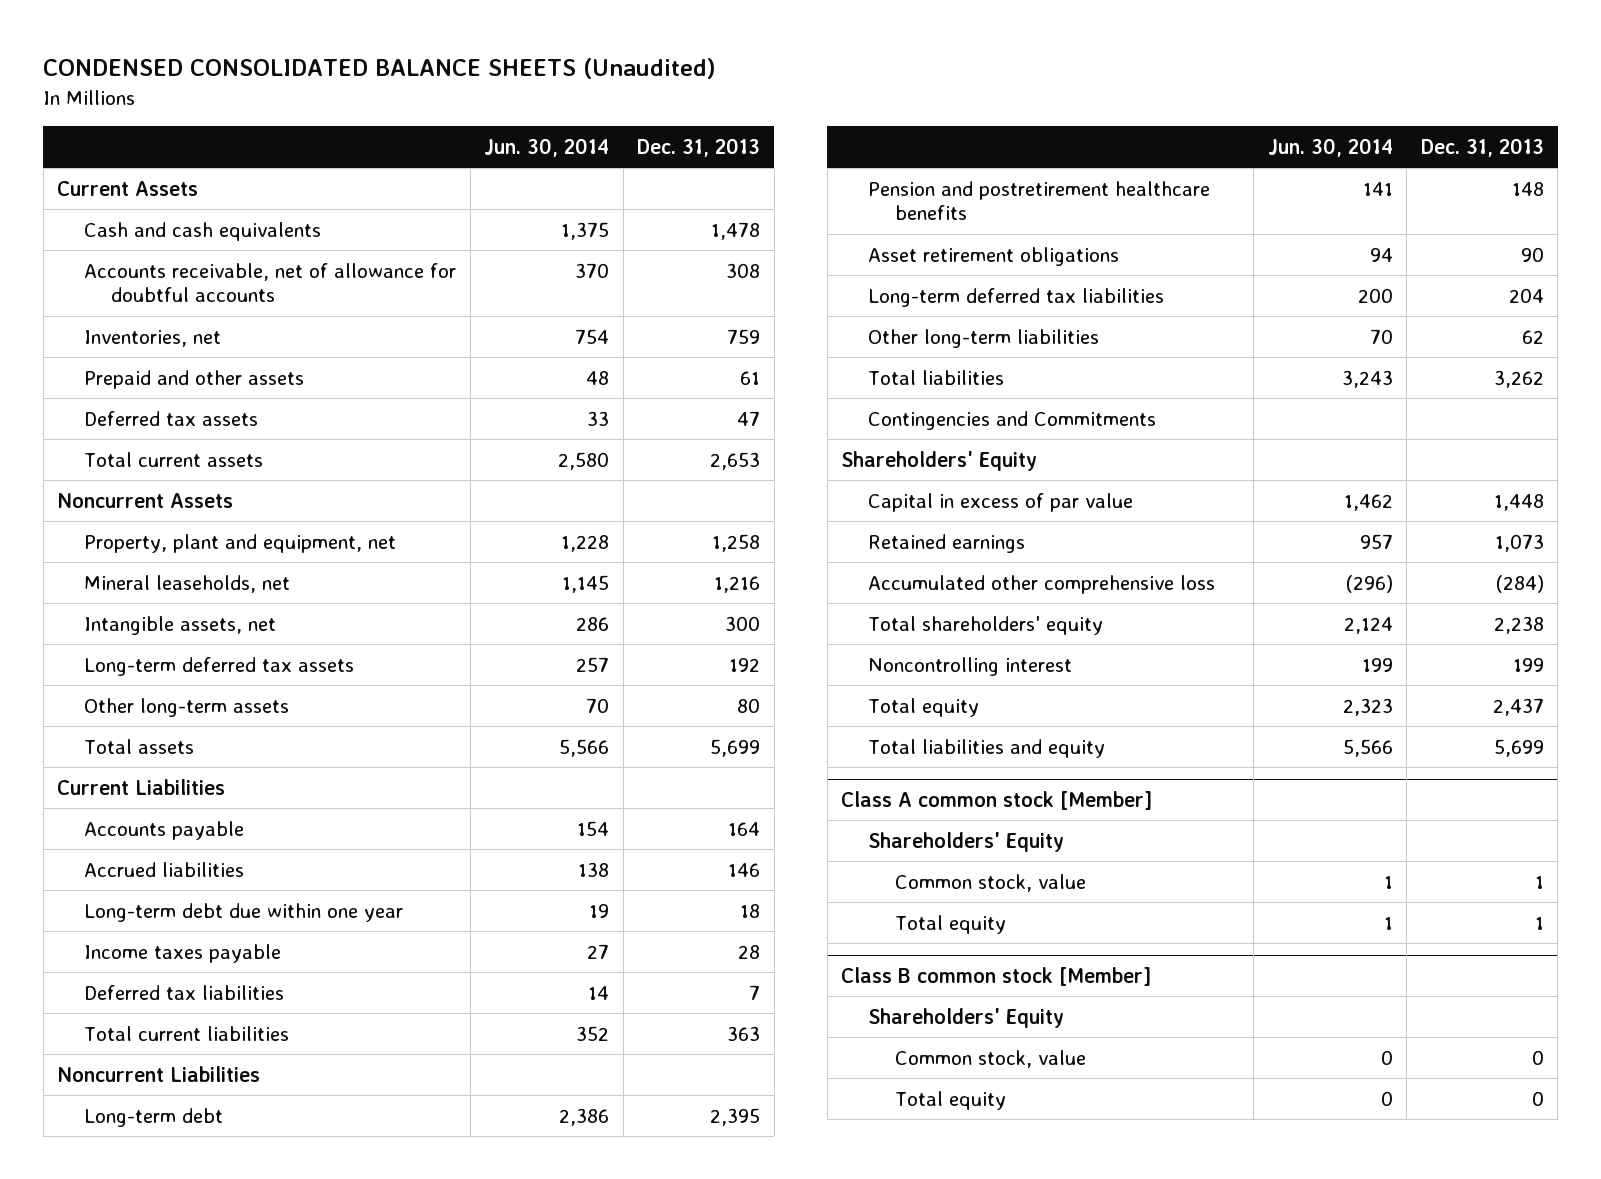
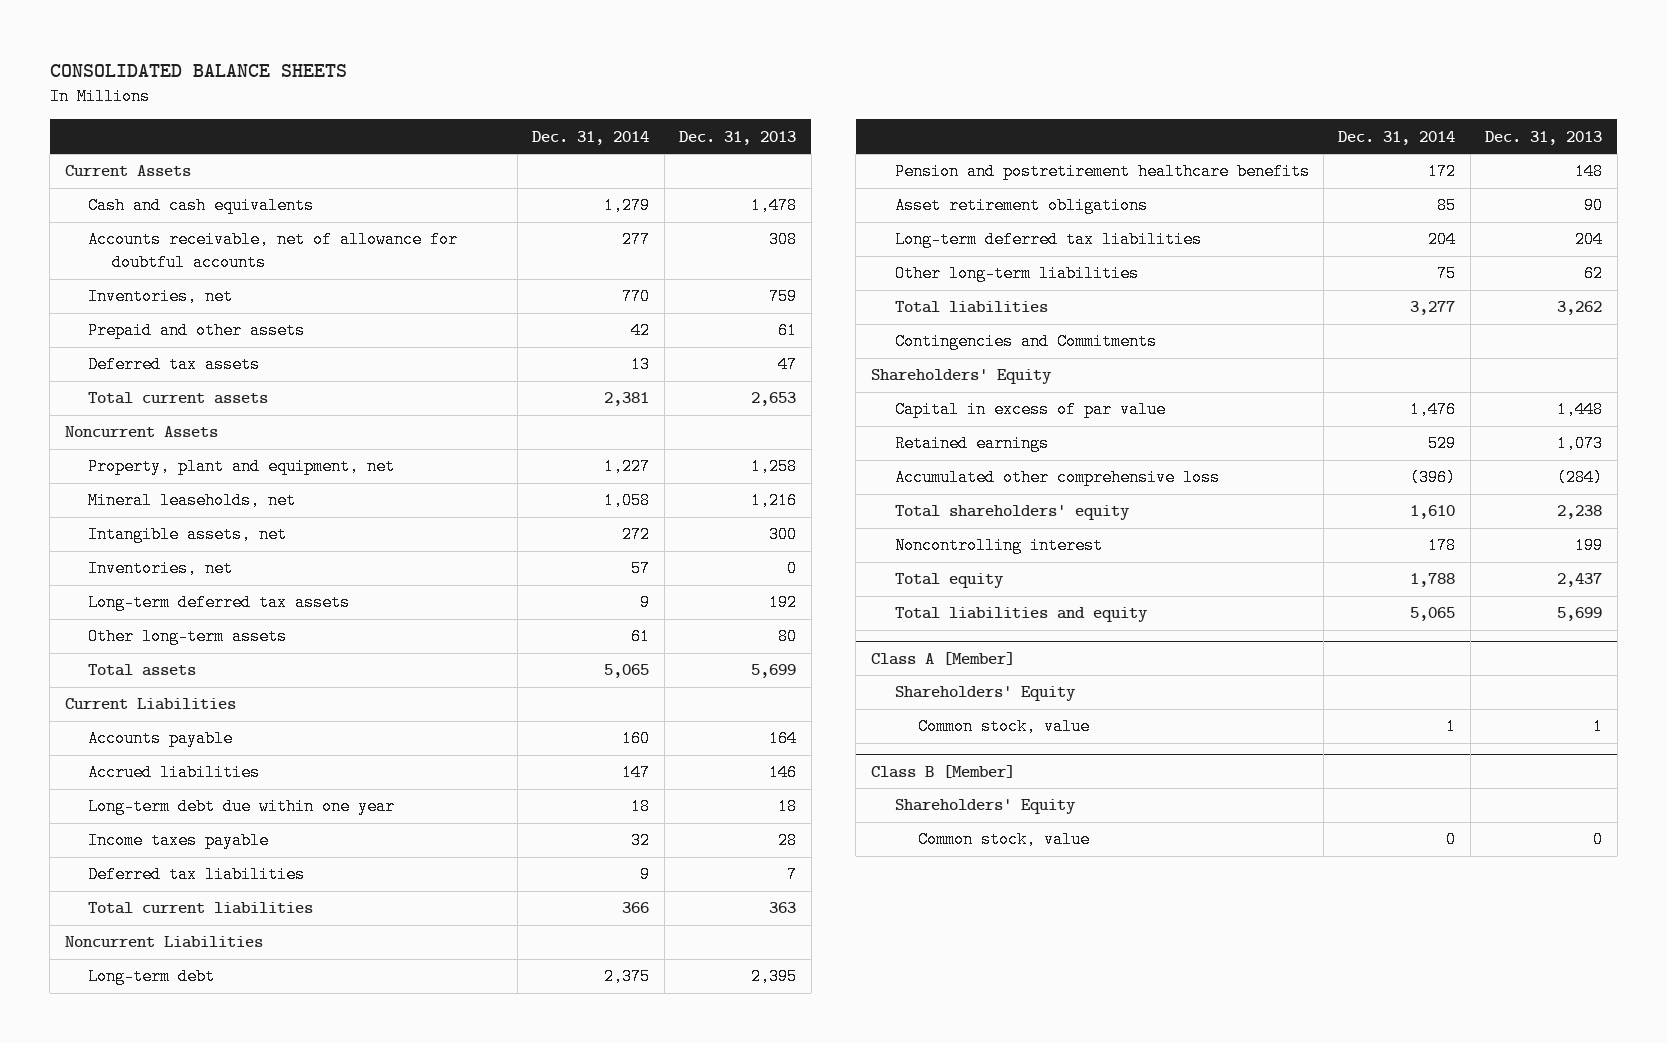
- CONDENSED CONSOLIDATED BALANCE SHEETS (Unaudited)
+ CONSOLIDATED BALANCE SHEETS
- | Jun. 30, 2014 | Dec. 31, 2013
+ | Dec. 31, 2014 | Dec. 31, 2013
+ Inventories, net | 57 | 0
- Class A common stock [Member]
+ Class A [Member]
- Total equity | 1 | 1
- Class B common stock [Member]
+ Class B [Member]
- Total equity | 0 | 0

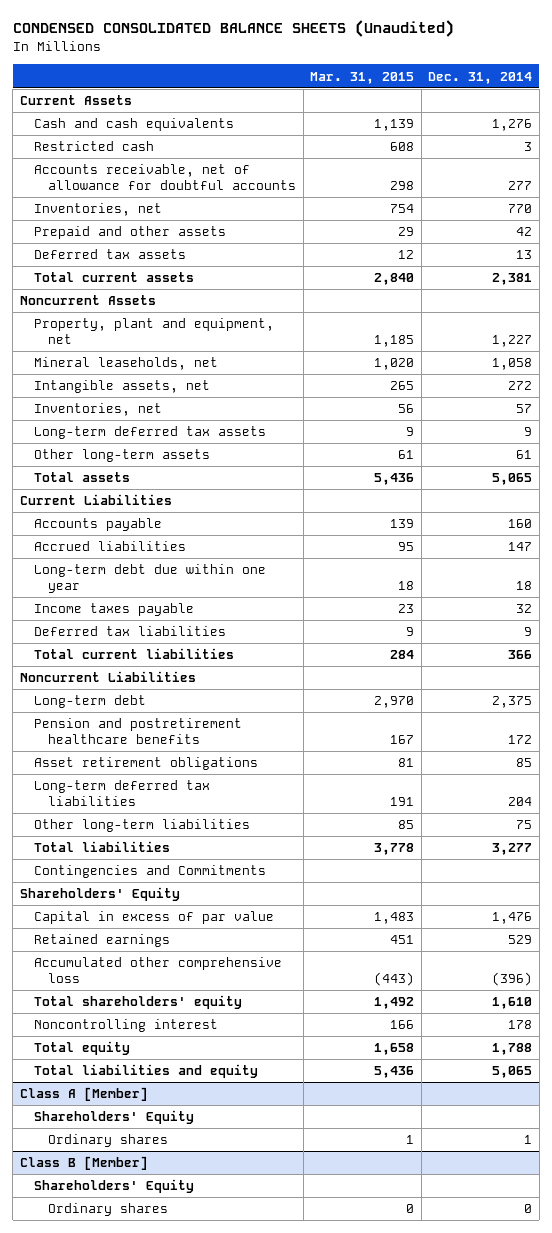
- CONSOLIDATED BALANCE SHEETS
+ CONDENSED CONSOLIDATED BALANCE SHEETS (Unaudited)
- | Dec. 31, 2014 | Dec. 31, 2013
+ | Mar. 31, 2015 | Dec. 31, 2014
- Cash and cash equivalents | 1,279 | 1,478
+ Cash and cash equivalents | 1,139 | 1,276
+ Restricted cash | 608 | 3
@ Class A [Member]
- Common stock, value | 1 | 1
+ Ordinary shares | 1 | 1
@ Class B [Member]
- Common stock, value | 0 | 0
+ Ordinary shares | 0 | 0

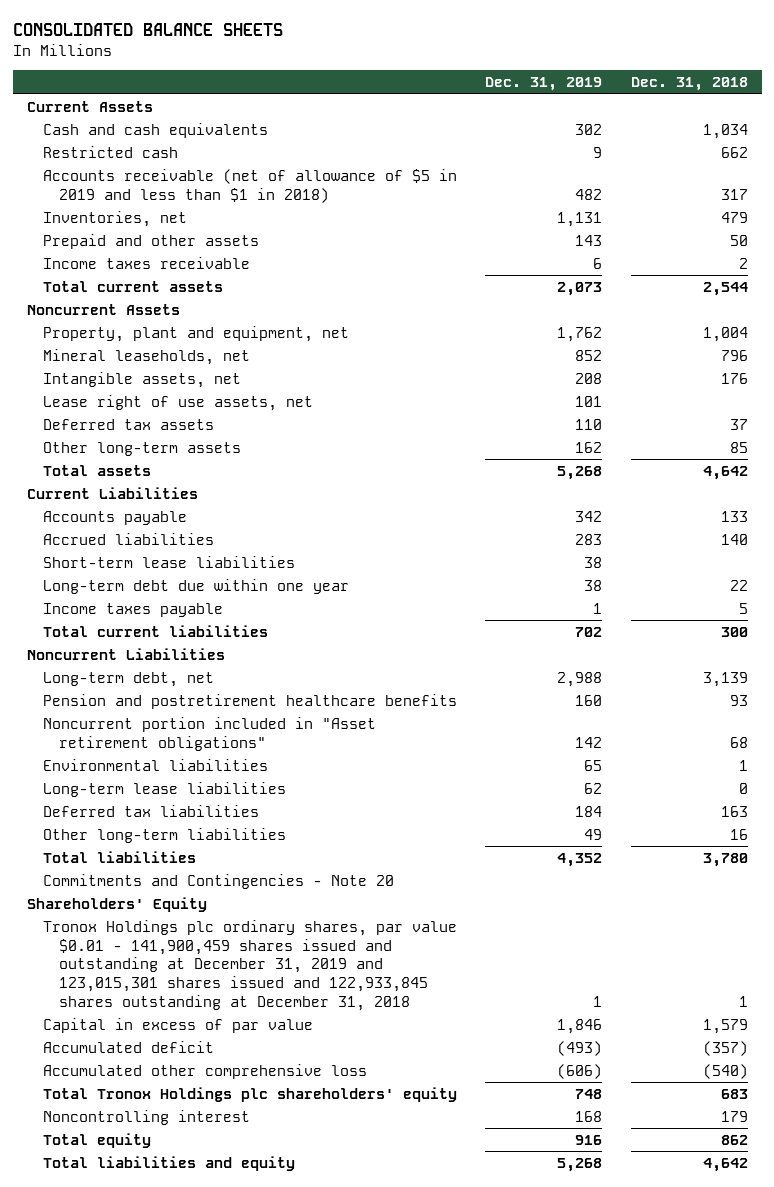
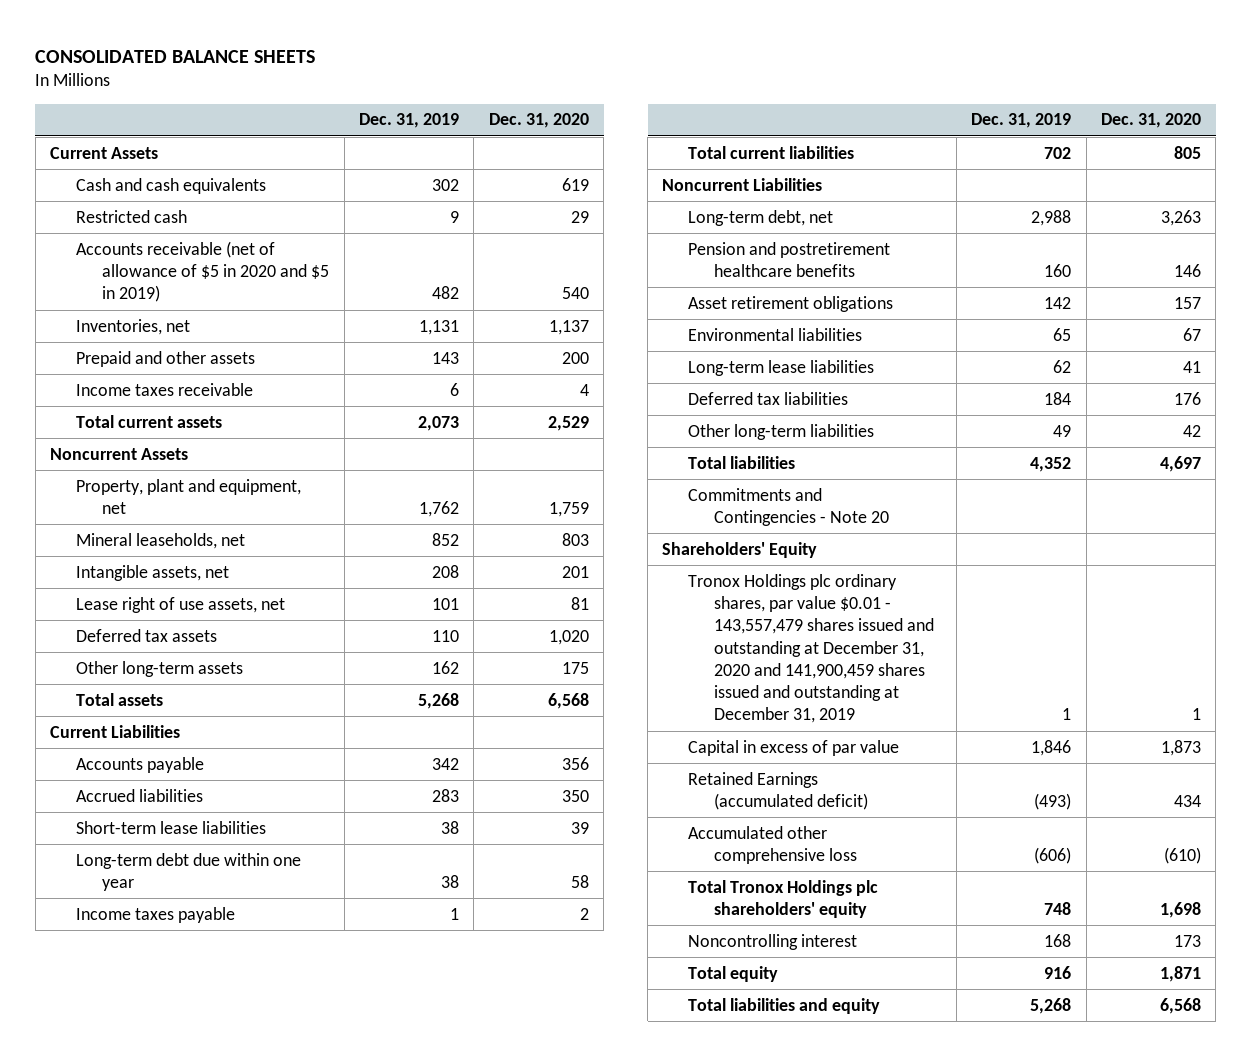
- | Dec. 31, 2019 | Dec. 31, 2018
+ | Dec. 31, 2019 | Dec. 31, 2020
- Accounts receivable (net of allowance of $5 in 2019 and less than $1 in 2018) | 482 | 317
+ Accounts receivable (net of allowance of $5 in 2020 and $5 in 2019) | 482 | 540
- Noncurrent portion included in "Asset retirement obligations" | 142 | 68
+ Asset retirement obligations | 142 | 157
- Tronox Holdings plc ordinary shares, par value $0.01 - 141,900,459 shares issued and outstanding at December 31, 2019 and 123,015,301 shares issued and 122,933,845 shares outstanding at December 31, 2018 | 1 | 1
+ Tronox Holdings plc ordinary shares, par value $0.01 - 143,557,479 shares issued and outstanding at December 31, 2020 and 141,900,459 shares issued and outstanding at December 31, 2019 | 1 | 1
- Accumulated deficit | (493) | (357)
+ Retained Earnings (accumulated deficit) | (493) | 434

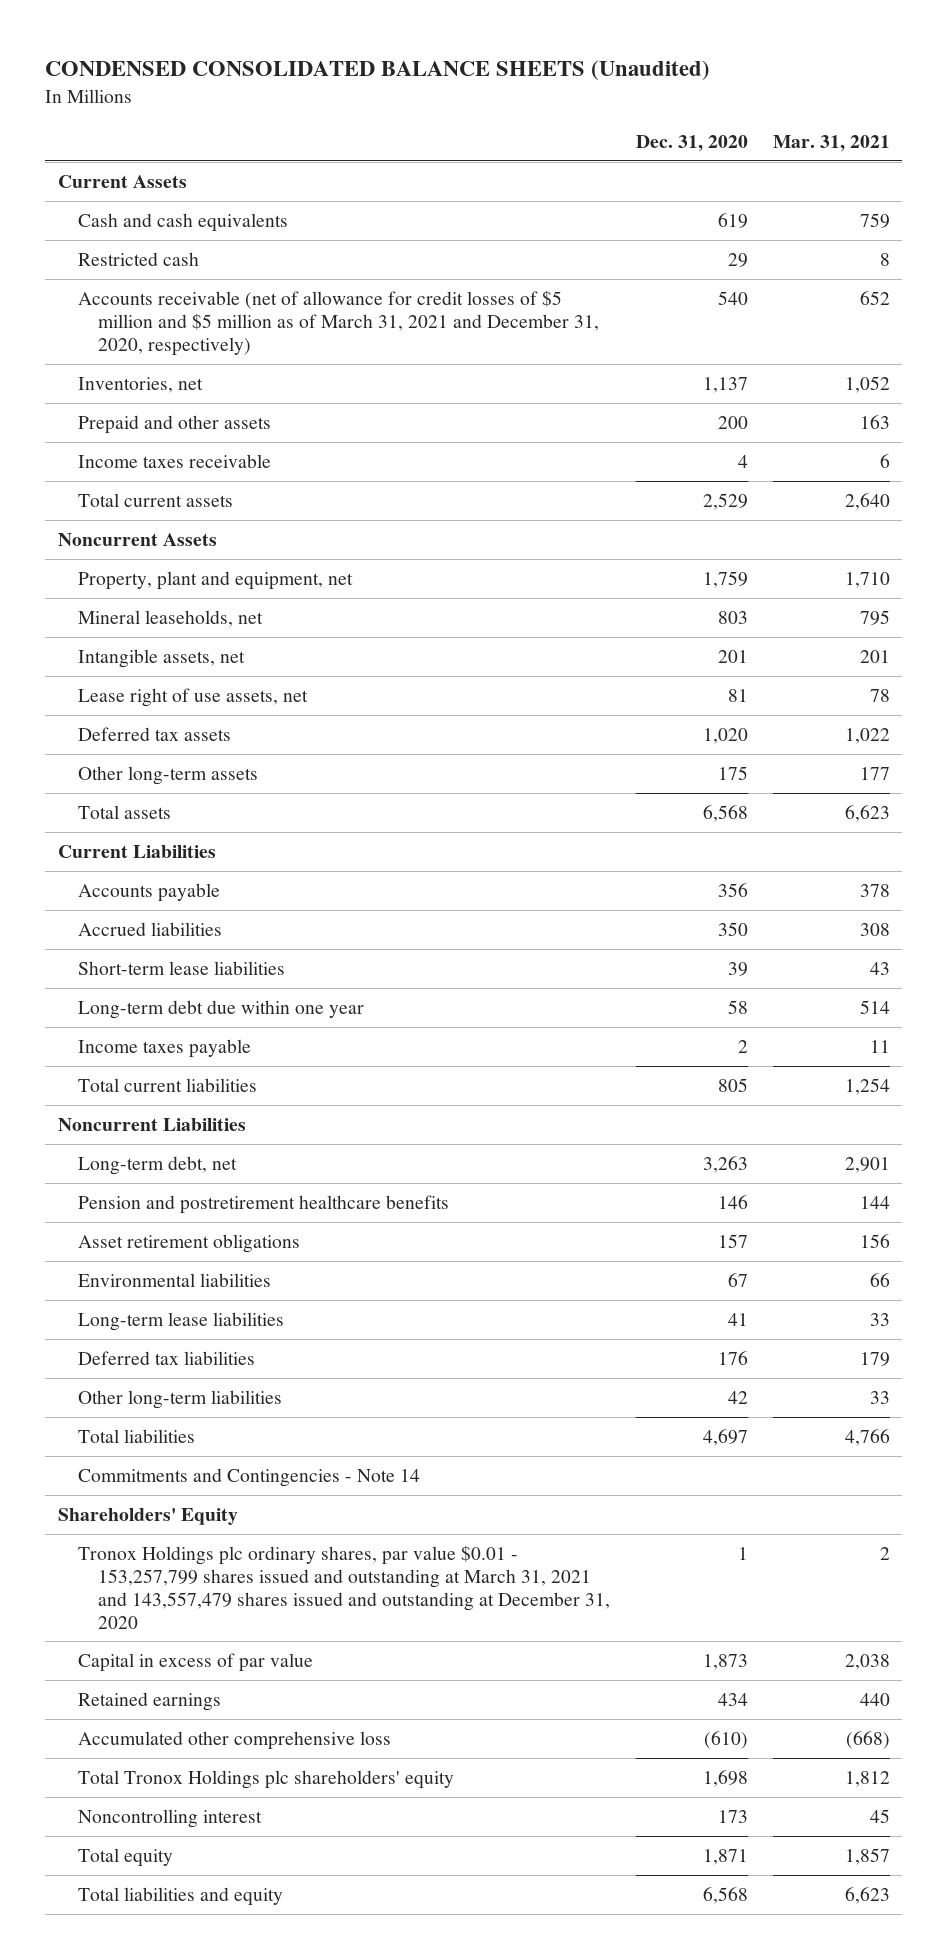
- CONSOLIDATED BALANCE SHEETS
+ CONDENSED CONSOLIDATED BALANCE SHEETS (Unaudited)
- | Dec. 31, 2019 | Dec. 31, 2020
+ | Dec. 31, 2020 | Mar. 31, 2021
- Accounts receivable (net of allowance of $5 in 2020 and $5 in 2019) | 482 | 540
+ Accounts receivable (net of allowance for credit losses of $5 million and $5 million as of March 31, 2021 and December 31, 2020, respectively) | 540 | 652
- Commitments and Contingencies - Note 20
+ Commitments and Contingencies - Note 14
- Tronox Holdings plc ordinary shares, par value $0.01 - 143,557,479 shares issued and outstanding at December 31, 2020 and 141,900,459 shares issued and outstanding at December 31, 2019 | 1 | 1
+ Tronox Holdings plc ordinary shares, par value $0.01 - 153,257,799 shares issued and outstanding at March 31, 2021 and 143,557,479 shares issued and outstanding at December 31, 2020 | 1 | 2
- Retained Earnings (accumulated deficit) | (493) | 434
+ Retained earnings | 434 | 440

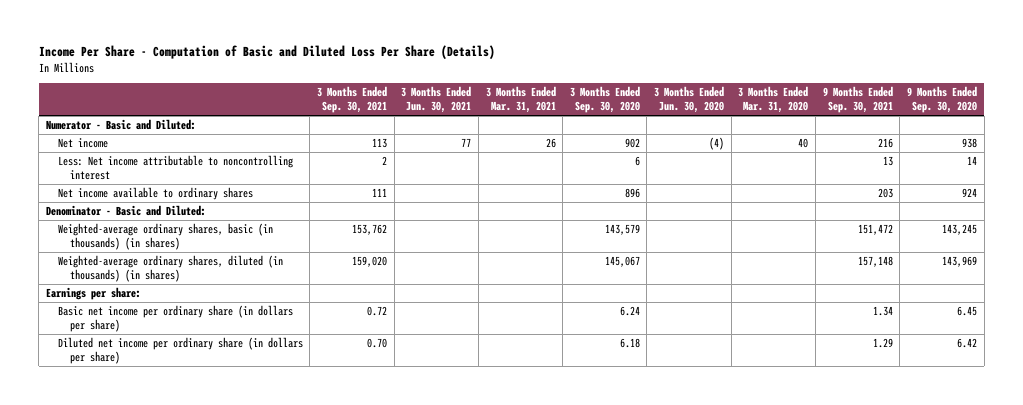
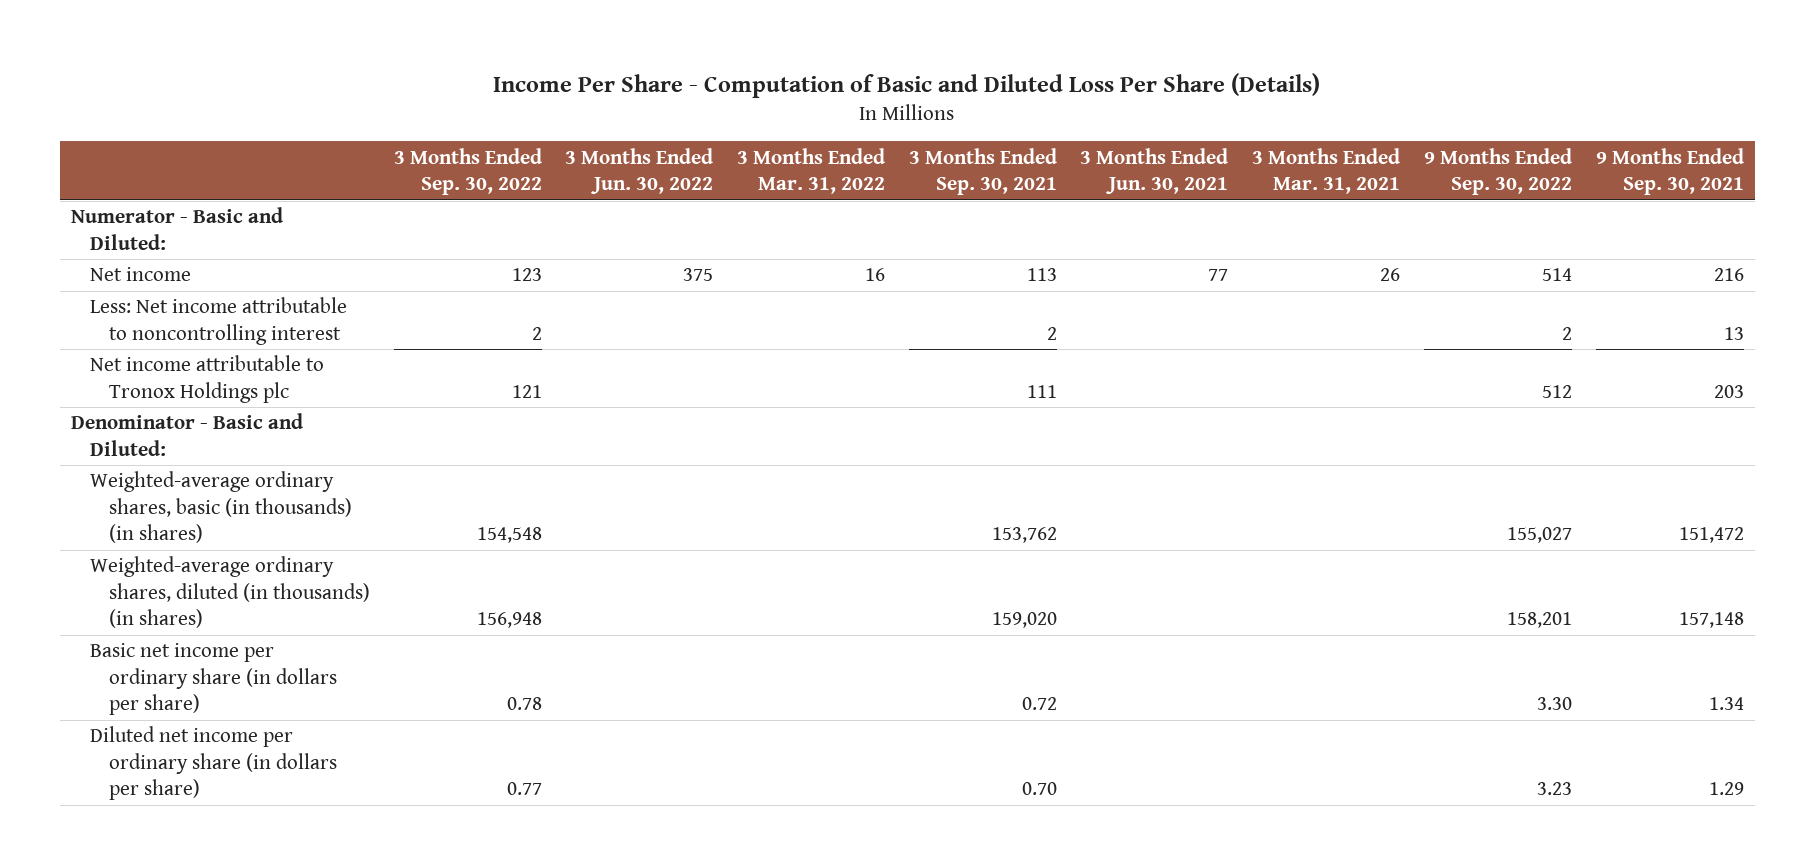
- | 3 Months Ended Sep. 30, 2021 | 3 Months Ended Jun. 30, 2021 | 3 Months Ended Mar. 31, 2021 | 3 Months Ended Sep. 30, 2020 | 3 Months Ended Jun. 30, 2020 | 3 Months Ended Mar. 31, 2020 | 9 Months Ended Sep. 30, 2021 | 9 Months Ended Sep. 30, 2020
+ | 3 Months Ended Sep. 30, 2022 | 3 Months Ended Jun. 30, 2022 | 3 Months Ended Mar. 31, 2022 | 3 Months Ended Sep. 30, 2021 | 3 Months Ended Jun. 30, 2021 | 3 Months Ended Mar. 31, 2021 | 9 Months Ended Sep. 30, 2022 | 9 Months Ended Sep. 30, 2021
- Net income available to ordinary shares | 111 | | | 896 | | | 203 | 924
+ Net income attributable to Tronox Holdings plc | 121 | | | 111 | | | 512 | 203
- Earnings per share:

